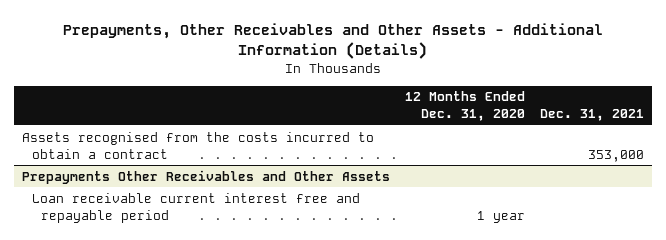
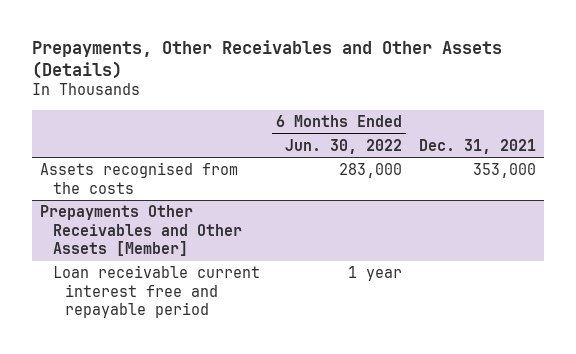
- Prepayments, Other Receivables and Other Assets - Additional Information (Details)
+ Prepayments, Other Receivables and Other Assets (Details)
- | 12 Months Ended Dec. 31, 2020 | Dec. 31, 2021
+ | 6 Months Ended Jun. 30, 2022 | Dec. 31, 2021
- Assets recognised from the costs incurred to obtain a contract | | 353,000
- Prepayments Other Receivables and Other Assets
+ Assets recognised from the costs | 283,000 | 353,000
+ Prepayments Other Receivables and Other Assets [Member]

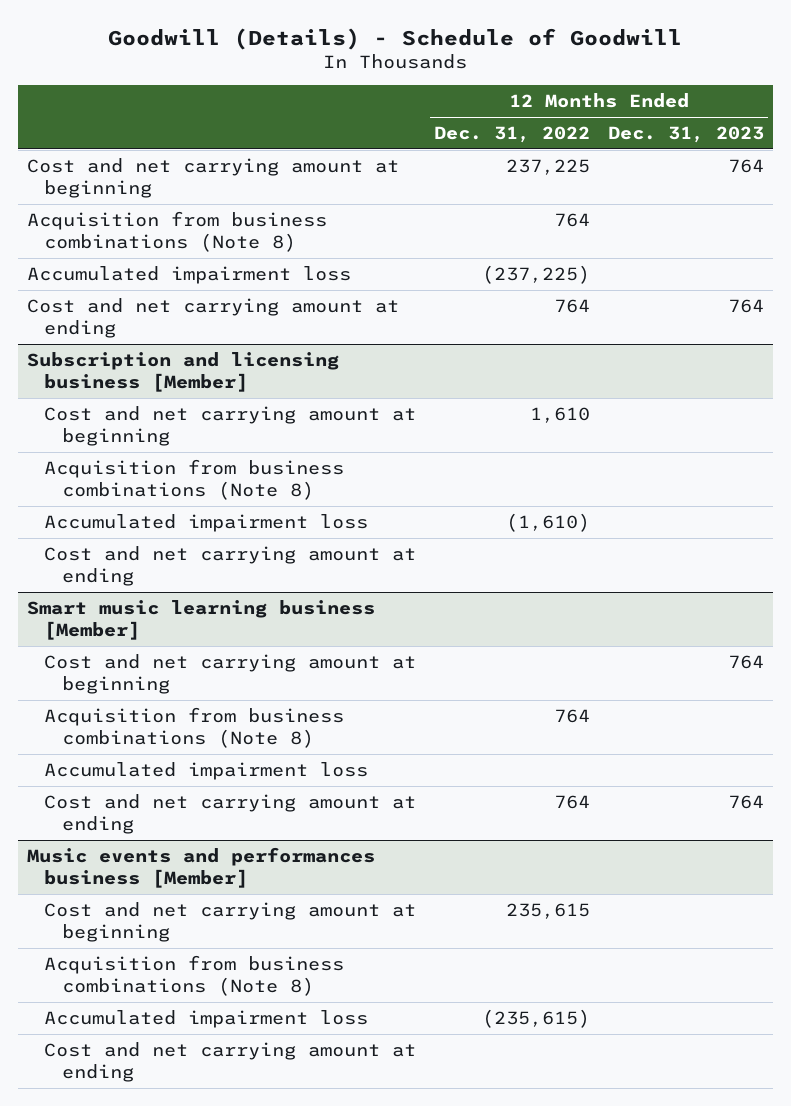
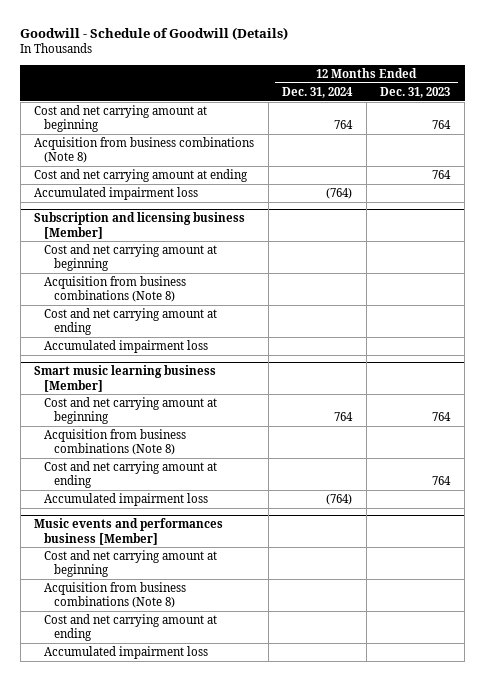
- Goodwill (Details) - Schedule of Goodwill
+ Goodwill - Schedule of Goodwill (Details)
- | 12 Months Ended Dec. 31, 2022 | 12 Months Ended Dec. 31, 2023
+ | 12 Months Ended Dec. 31, 2024 | 12 Months Ended Dec. 31, 2023
moved down: Accumulated impairment loss | (764) |
@ Subscription and licensing business [Member]
moved down: Accumulated impairment loss
@ Smart music learning business [Member]
moved down: Accumulated impairment loss | (764) |
@ Music events and performances business [Member]
moved down: Accumulated impairment loss

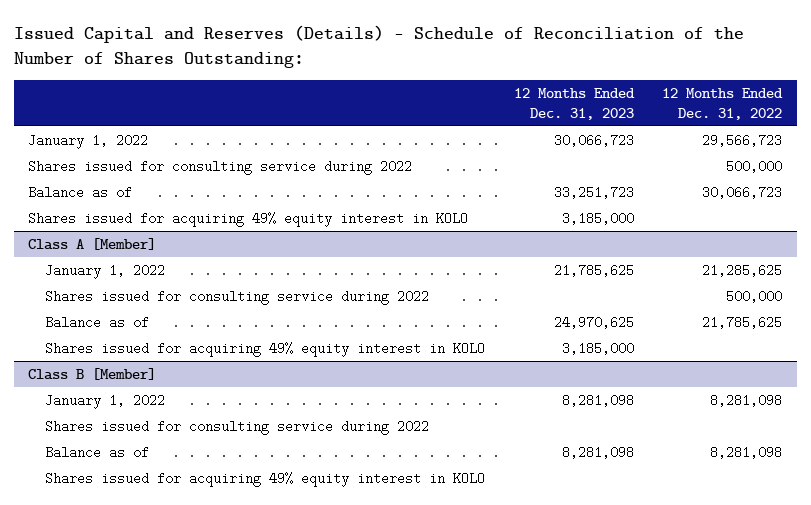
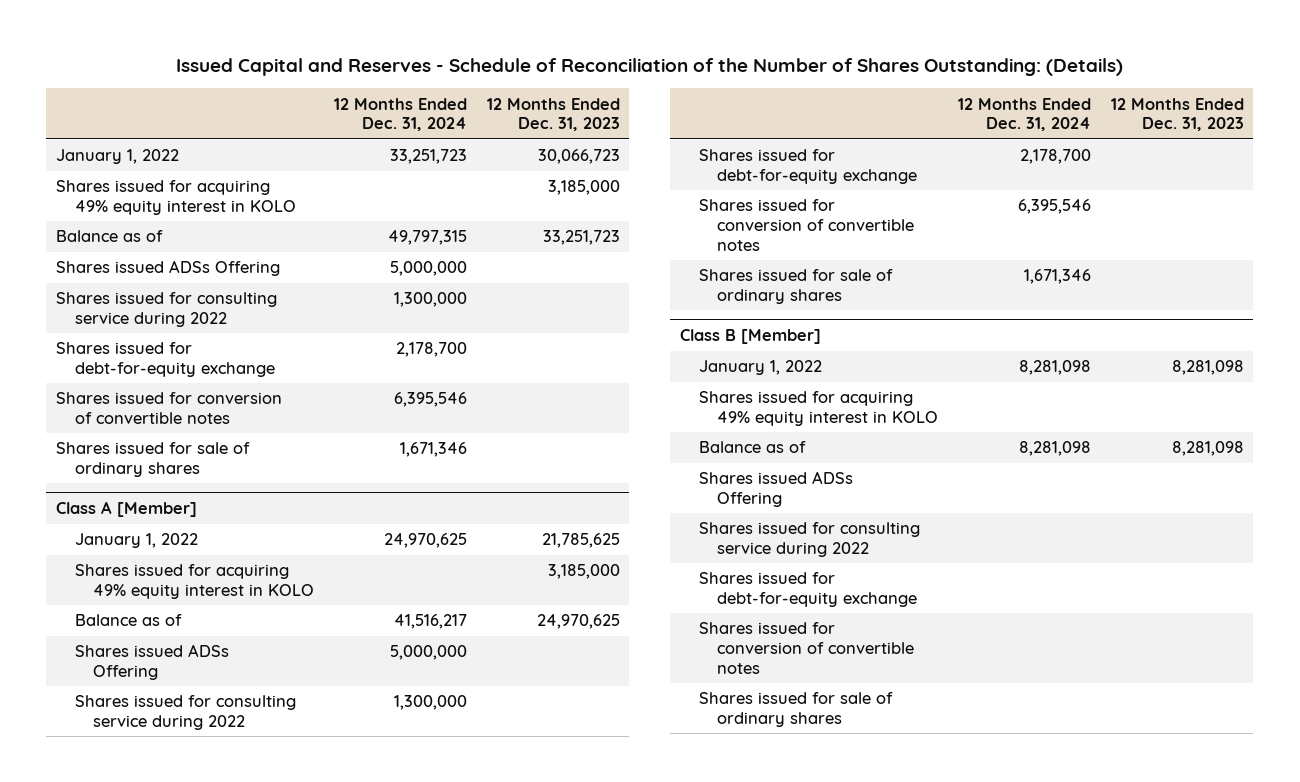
- Issued Capital and Reserves (Details) - Schedule of Reconciliation of the Number of Shares Outstanding:
+ Issued Capital and Reserves - Schedule of Reconciliation of the Number of Shares Outstanding: (Details)
- | 12 Months Ended Dec. 31, 2023 | 12 Months Ended Dec. 31, 2022
+ | 12 Months Ended Dec. 31, 2024 | 12 Months Ended Dec. 31, 2023
moved down: Balance as of | 49,797,315 | 33,251,723
+ Shares issued ADSs Offering | 5,000,000 |
moved down: Shares issued for consulting service during 2022 | 1,300,000 |
+ Shares issued for debt-for-equity exchange | 2,178,700 |
+ Shares issued for conversion of convertible notes | 6,395,546 |
+ Shares issued for sale of ordinary shares | 1,671,346 |
@ Class A [Member]
moved down: Balance as of | 41,516,217 | 24,970,625
+ Shares issued ADSs Offering | 5,000,000 |
moved down: Shares issued for consulting service during 2022 | 1,300,000 |
+ Shares issued for debt-for-equity exchange | 2,178,700 |
+ Shares issued for conversion of convertible notes | 6,395,546 |
+ Shares issued for sale of ordinary shares | 1,671,346 |
@ Class B [Member]
moved down: Balance as of | 8,281,098 | 8,281,098
+ Shares issued ADSs Offering
moved down: Shares issued for consulting service during 2022
+ Shares issued for debt-for-equity exchange
+ Shares issued for conversion of convertible notes
+ Shares issued for sale of ordinary shares

